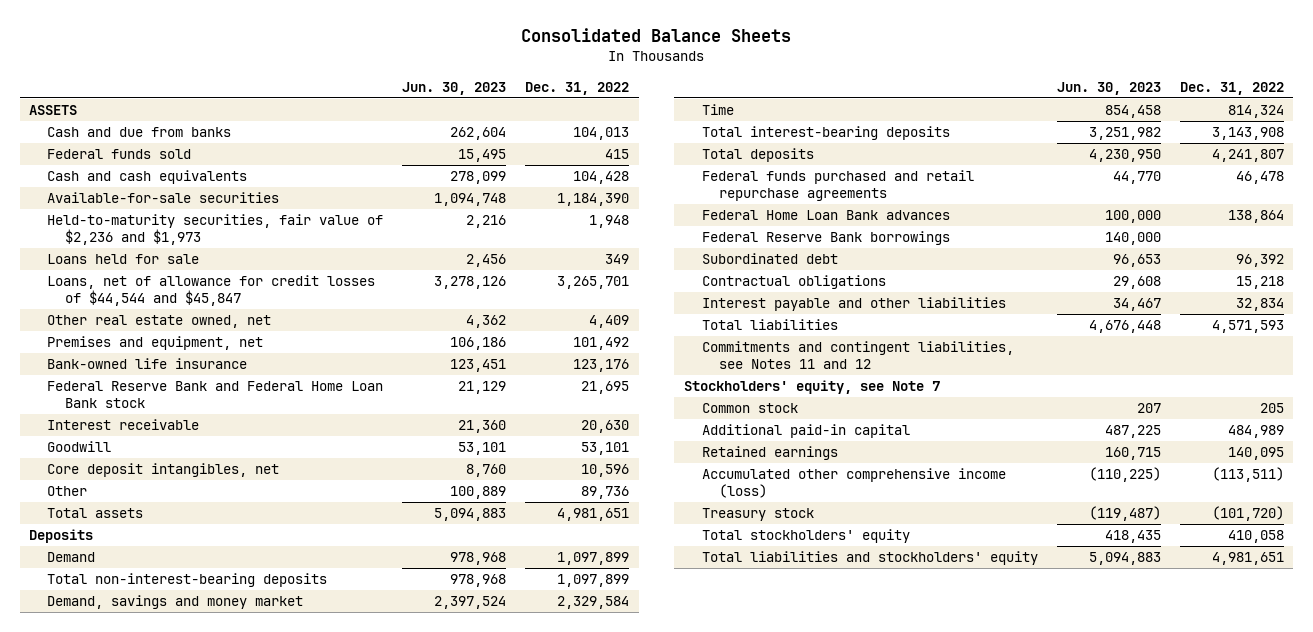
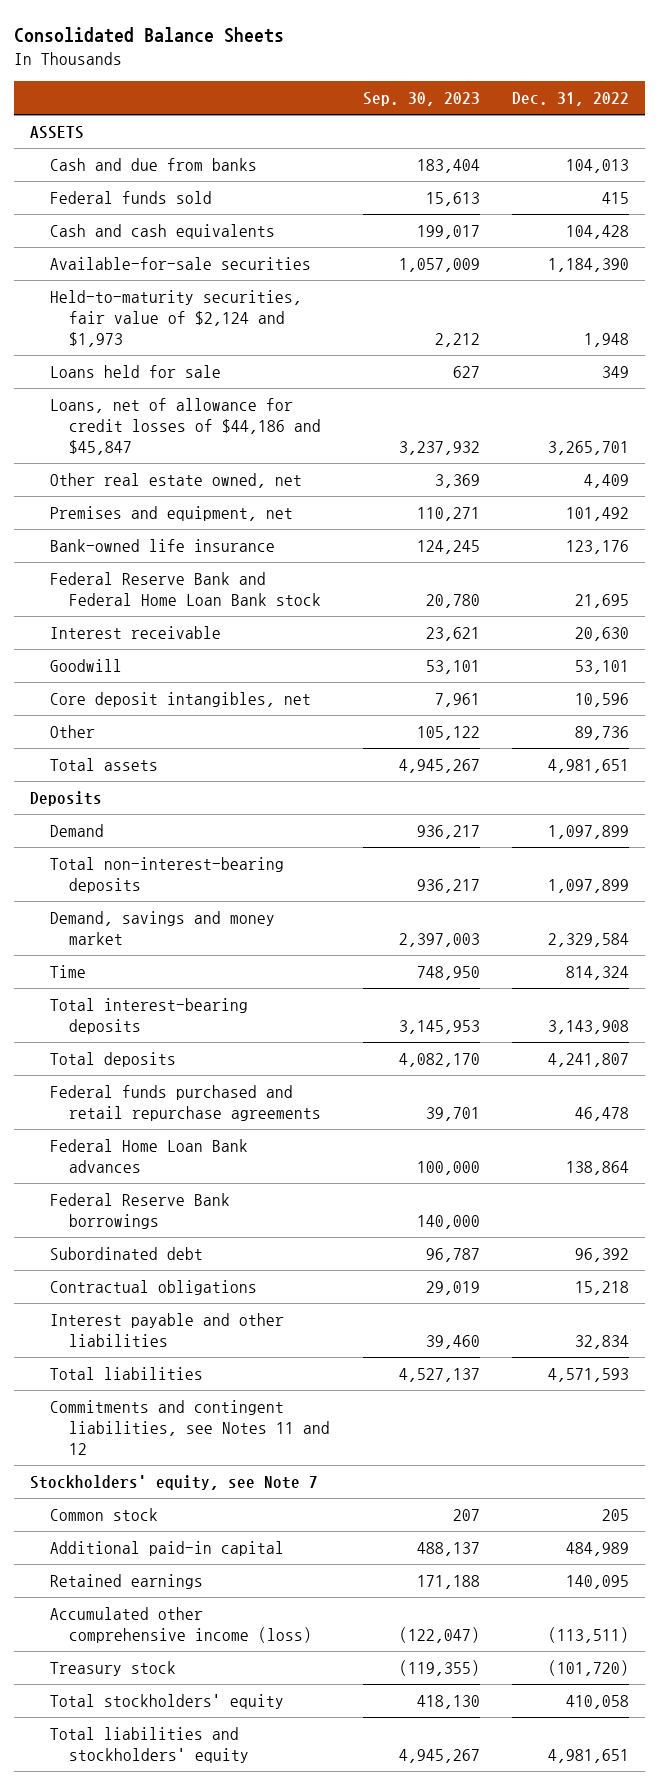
- | Jun. 30, 2023 | Dec. 31, 2022
+ | Sep. 30, 2023 | Dec. 31, 2022
- Held-to-maturity securities, fair value of $2,236 and $1,973 | 2,216 | 1,948
+ Held-to-maturity securities, fair value of $2,124 and $1,973 | 2,212 | 1,948
- Loans, net of allowance for credit losses of $44,544 and $45,847 | 3,278,126 | 3,265,701
+ Loans, net of allowance for credit losses of $44,186 and $45,847 | 3,237,932 | 3,265,701

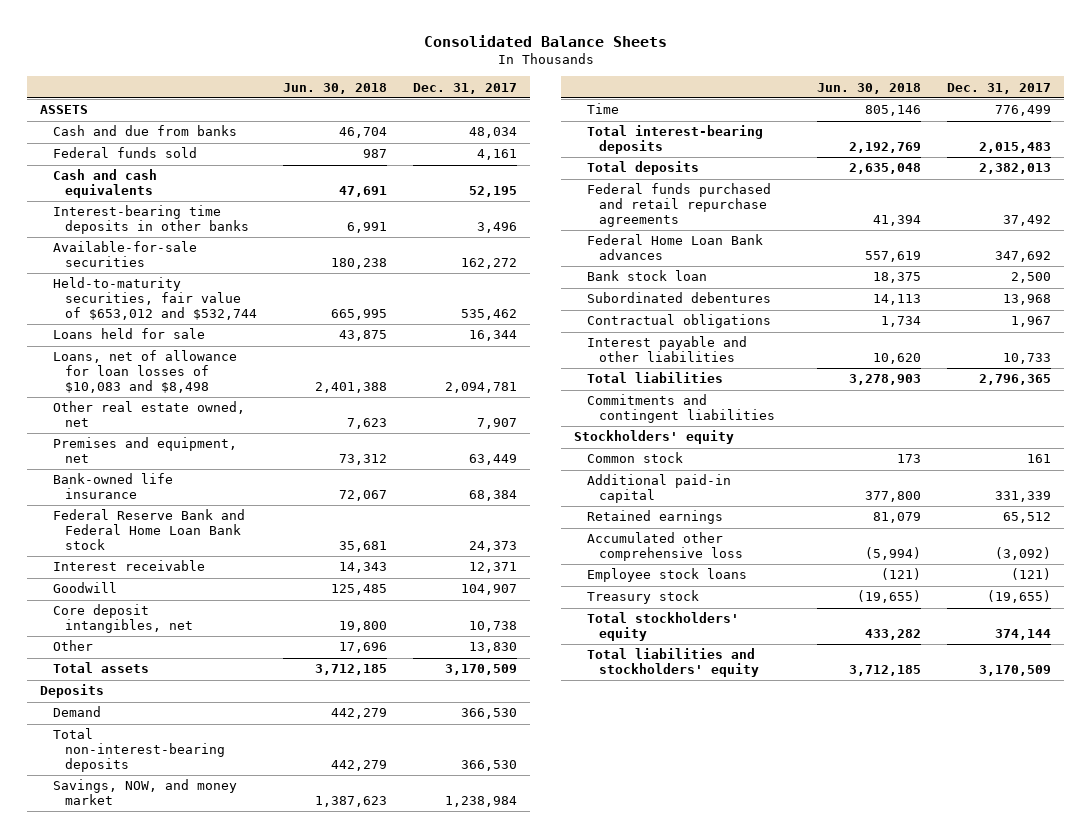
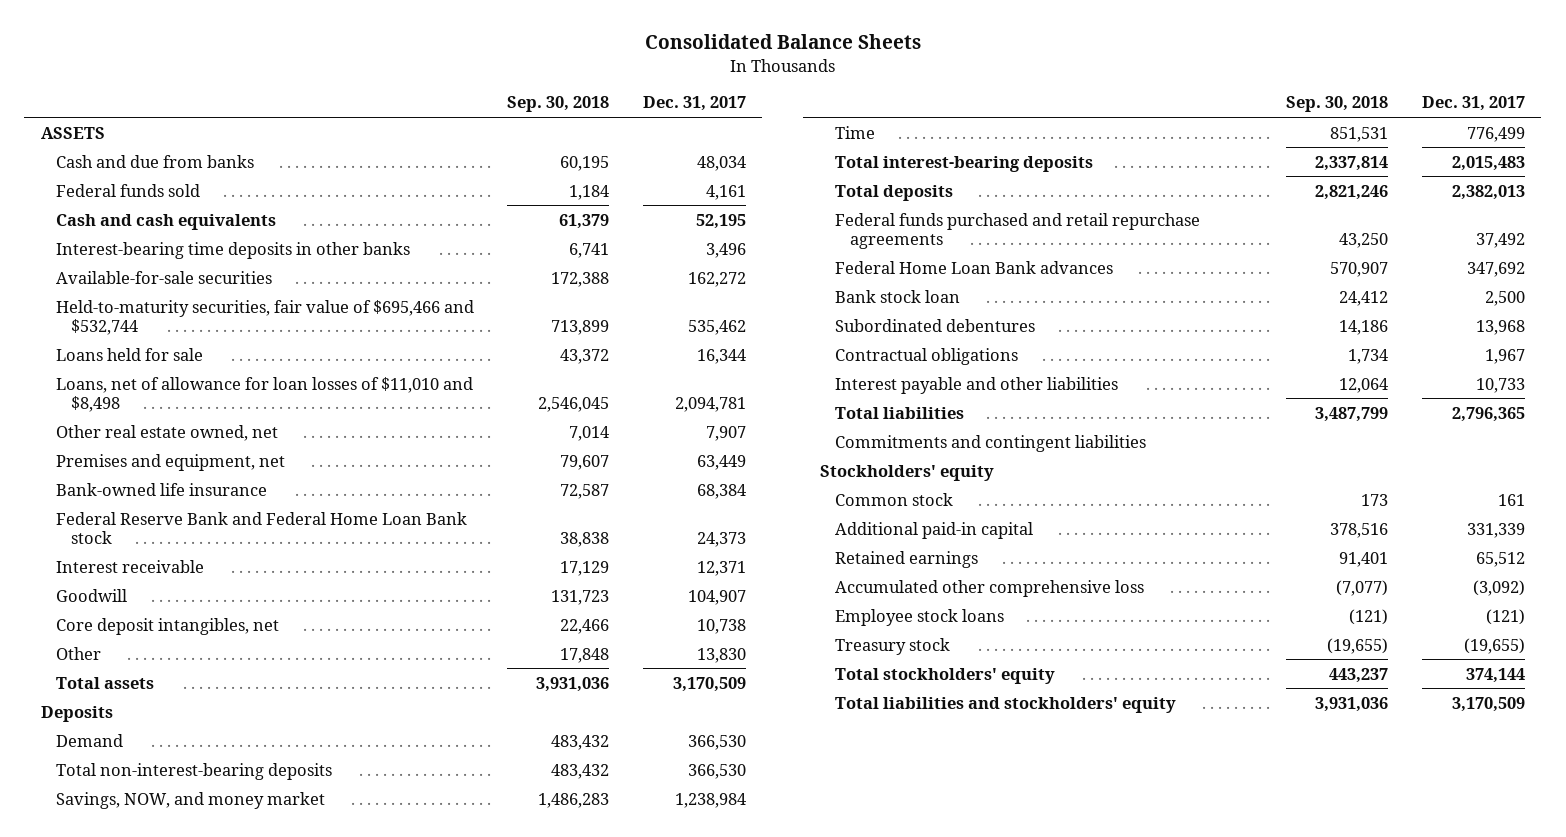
- | Jun. 30, 2018 | Dec. 31, 2017
+ | Sep. 30, 2018 | Dec. 31, 2017
- Held-to-maturity securities, fair value of $653,012 and $532,744 | 665,995 | 535,462
+ Held-to-maturity securities, fair value of $695,466 and $532,744 | 713,899 | 535,462
- Loans, net of allowance for loan losses of $10,083 and $8,498 | 2,401,388 | 2,094,781
+ Loans, net of allowance for loan losses of $11,010 and $8,498 | 2,546,045 | 2,094,781

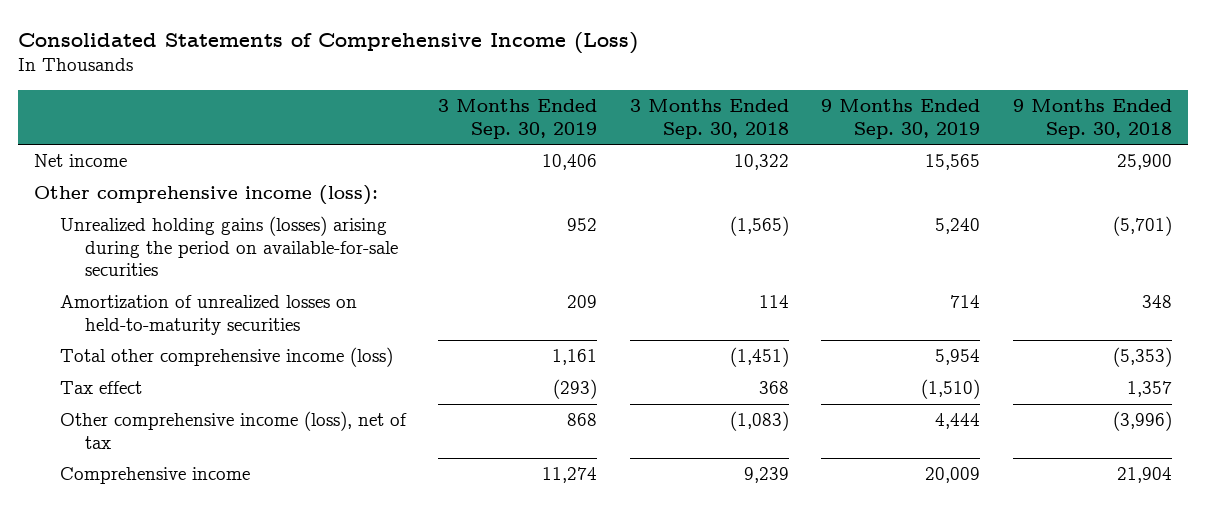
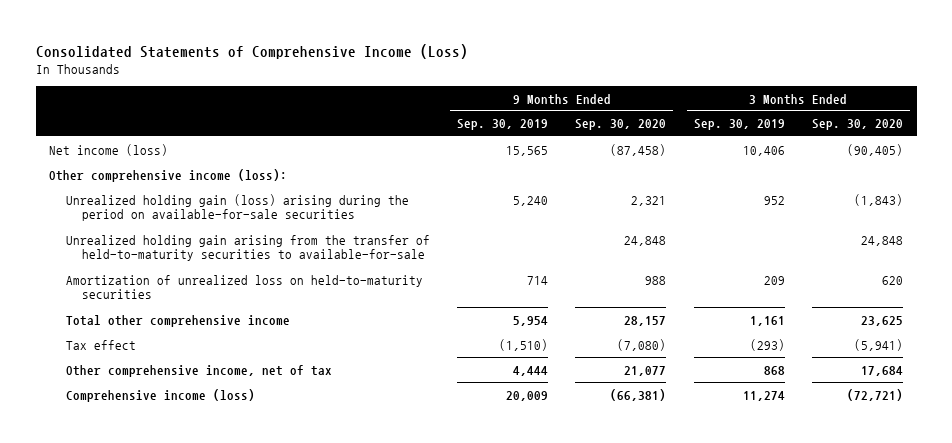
- | 3 Months Ended Sep. 30, 2019 | 3 Months Ended Sep. 30, 2018 | 9 Months Ended Sep. 30, 2019 | 9 Months Ended Sep. 30, 2018
+ | 9 Months Ended Sep. 30, 2019 | 9 Months Ended Sep. 30, 2020 | 3 Months Ended Sep. 30, 2019 | 3 Months Ended Sep. 30, 2020
- Net income | 10,406 | 10,322 | 15,565 | 25,900
+ Net income (loss) | 15,565 | (87,458) | 10,406 | (90,405)
- Unrealized holding gains (losses) arising during the period on available-for-sale securities | 952 | (1,565) | 5,240 | (5,701)
- Amortization of unrealized losses on held-to-maturity securities | 209 | 114 | 714 | 348
- Total other comprehensive income (loss) | 1,161 | (1,451) | 5,954 | (5,353)
+ Unrealized holding gain (loss) arising during the period on available-for-sale securities | 5,240 | 2,321 | 952 | (1,843)
+ Unrealized holding gain arising from the transfer of held-to-maturity securities to available-for-sale | | 24,848 | | 24,848
+ Amortization of unrealized loss on held-to-maturity securities | 714 | 988 | 209 | 620
+ Total other comprehensive income | 5,954 | 28,157 | 1,161 | 23,625
- Other comprehensive income (loss), net of tax | 868 | (1,083) | 4,444 | (3,996)
- Comprehensive income | 11,274 | 9,239 | 20,009 | 21,904
+ Other comprehensive income, net of tax | 4,444 | 21,077 | 868 | 17,684
+ Comprehensive income (loss) | 20,009 | (66,381) | 11,274 | (72,721)

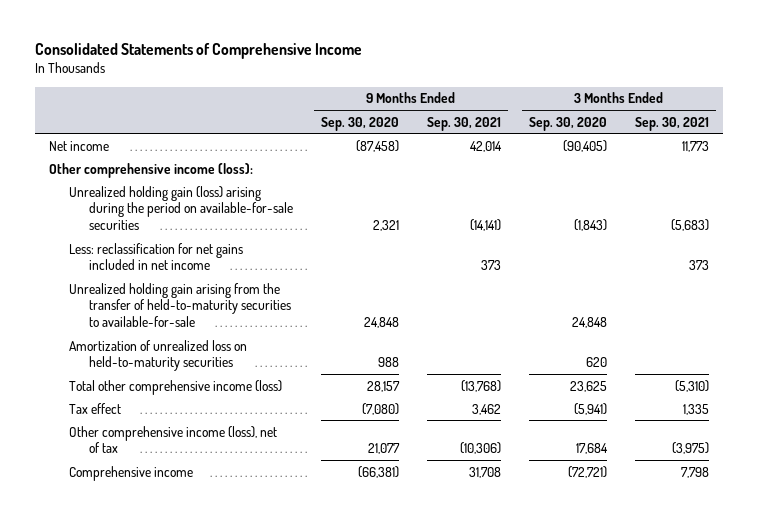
- Consolidated Statements of Comprehensive Income (Loss)
+ Consolidated Statements of Comprehensive Income
- | 9 Months Ended Sep. 30, 2019 | 9 Months Ended Sep. 30, 2020 | 3 Months Ended Sep. 30, 2019 | 3 Months Ended Sep. 30, 2020
+ | 9 Months Ended Sep. 30, 2020 | 9 Months Ended Sep. 30, 2021 | 3 Months Ended Sep. 30, 2020 | 3 Months Ended Sep. 30, 2021
- Net income (loss) | 15,565 | (87,458) | 10,406 | (90,405)
+ Net income | (87,458) | 42,014 | (90,405) | 11,773
+ Less: reclassification for net gains included in net income | | 373 | | 373
- Total other comprehensive income | 5,954 | 28,157 | 1,161 | 23,625
+ Total other comprehensive income (loss) | 28,157 | (13,768) | 23,625 | (5,310)
- Other comprehensive income, net of tax | 4,444 | 21,077 | 868 | 17,684
- Comprehensive income (loss) | 20,009 | (66,381) | 11,274 | (72,721)
+ Other comprehensive income (loss), net of tax | 21,077 | (10,306) | 17,684 | (3,975)
+ Comprehensive income | (66,381) | 31,708 | (72,721) | 7,798

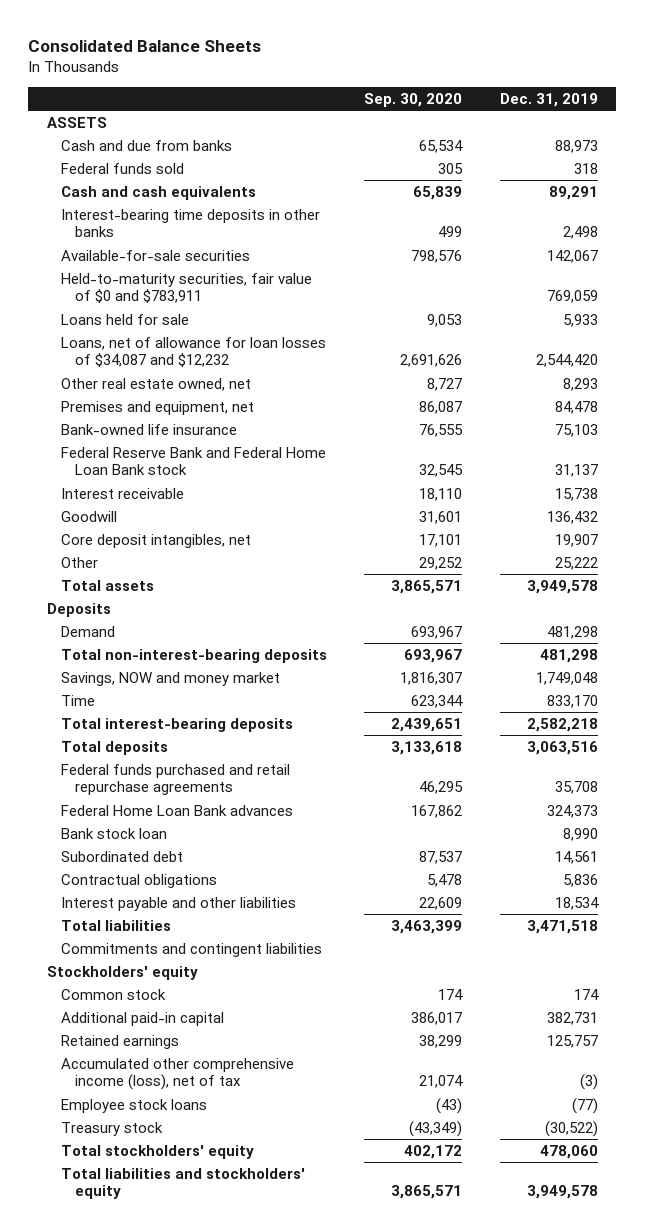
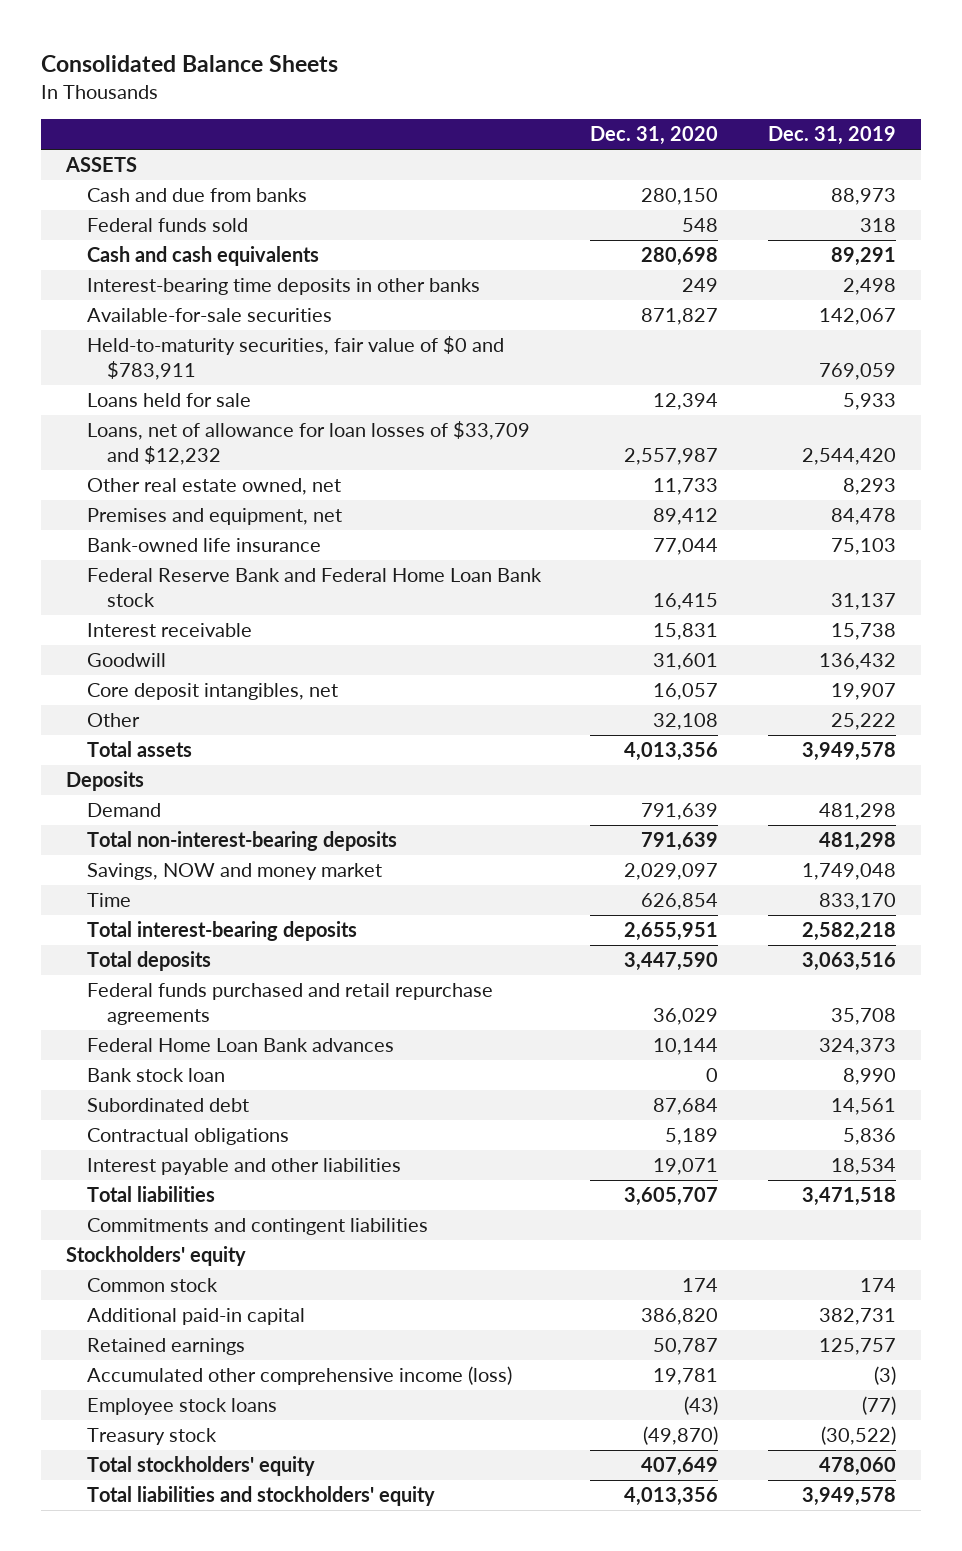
- | Sep. 30, 2020 | Dec. 31, 2019
+ | Dec. 31, 2020 | Dec. 31, 2019
- Loans, net of allowance for loan losses of $34,087 and $12,232 | 2,691,626 | 2,544,420
+ Loans, net of allowance for loan losses of $33,709 and $12,232 | 2,557,987 | 2,544,420
- Accumulated other comprehensive income (loss), net of tax | 21,074 | (3)
+ Accumulated other comprehensive income (loss) | 19,781 | (3)

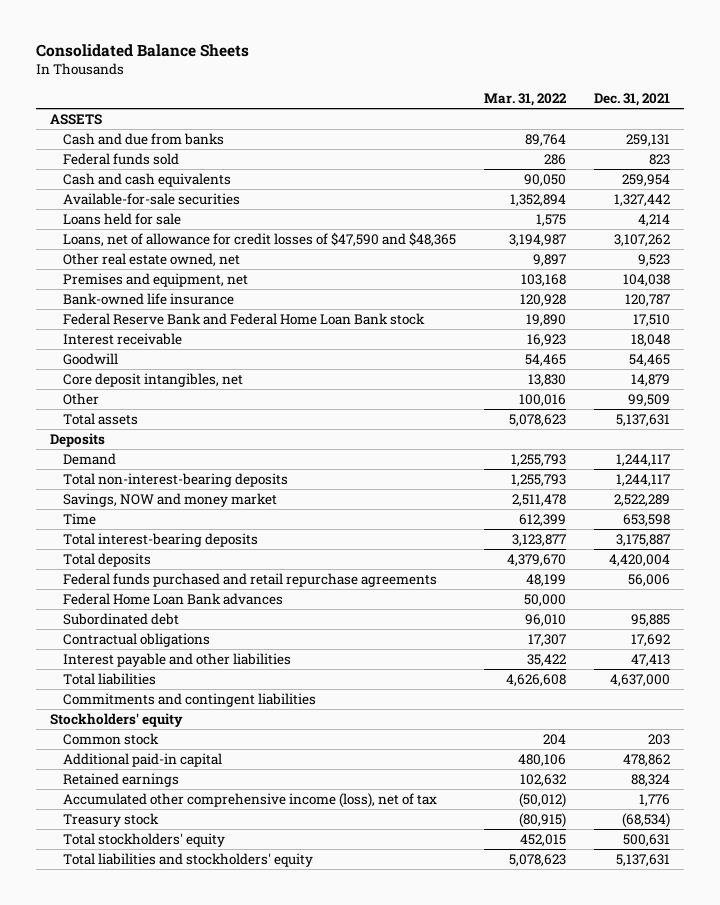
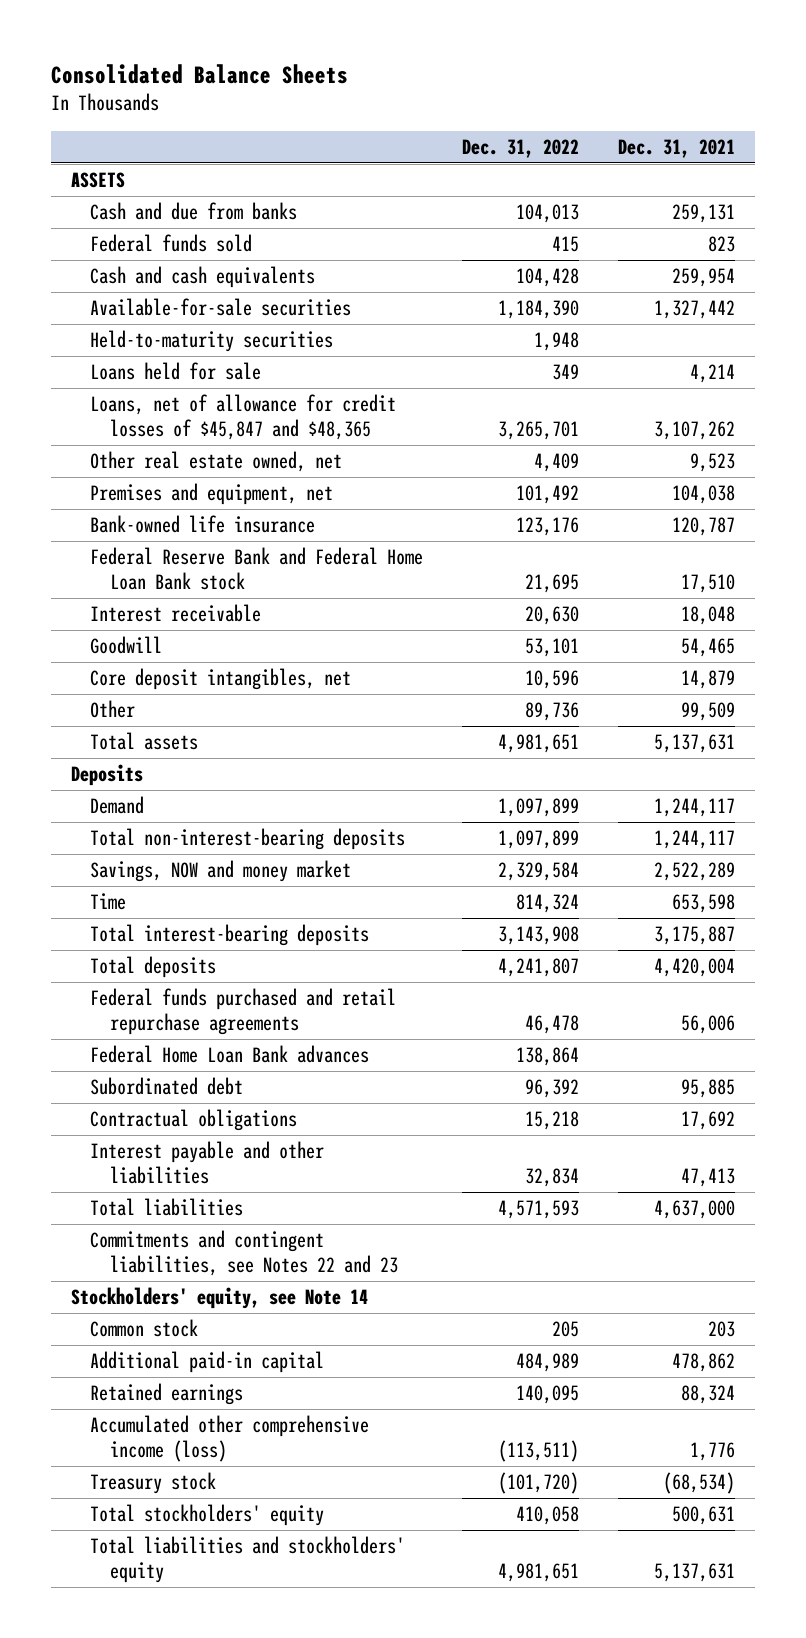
- | Mar. 31, 2022 | Dec. 31, 2021
+ | Dec. 31, 2022 | Dec. 31, 2021
+ Held-to-maturity securities | 1,948 |
- Loans, net of allowance for credit losses of $47,590 and $48,365 | 3,194,987 | 3,107,262
+ Loans, net of allowance for credit losses of $45,847 and $48,365 | 3,265,701 | 3,107,262
- Commitments and contingent liabilities
- Stockholders' equity
+ Commitments and contingent liabilities, see Notes 22 and 23
+ Stockholders' equity, see Note 14
- Accumulated other comprehensive income (loss), net of tax | (50,012) | 1,776
+ Accumulated other comprehensive income (loss) | (113,511) | 1,776

